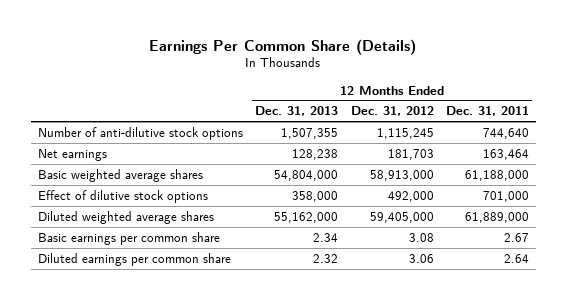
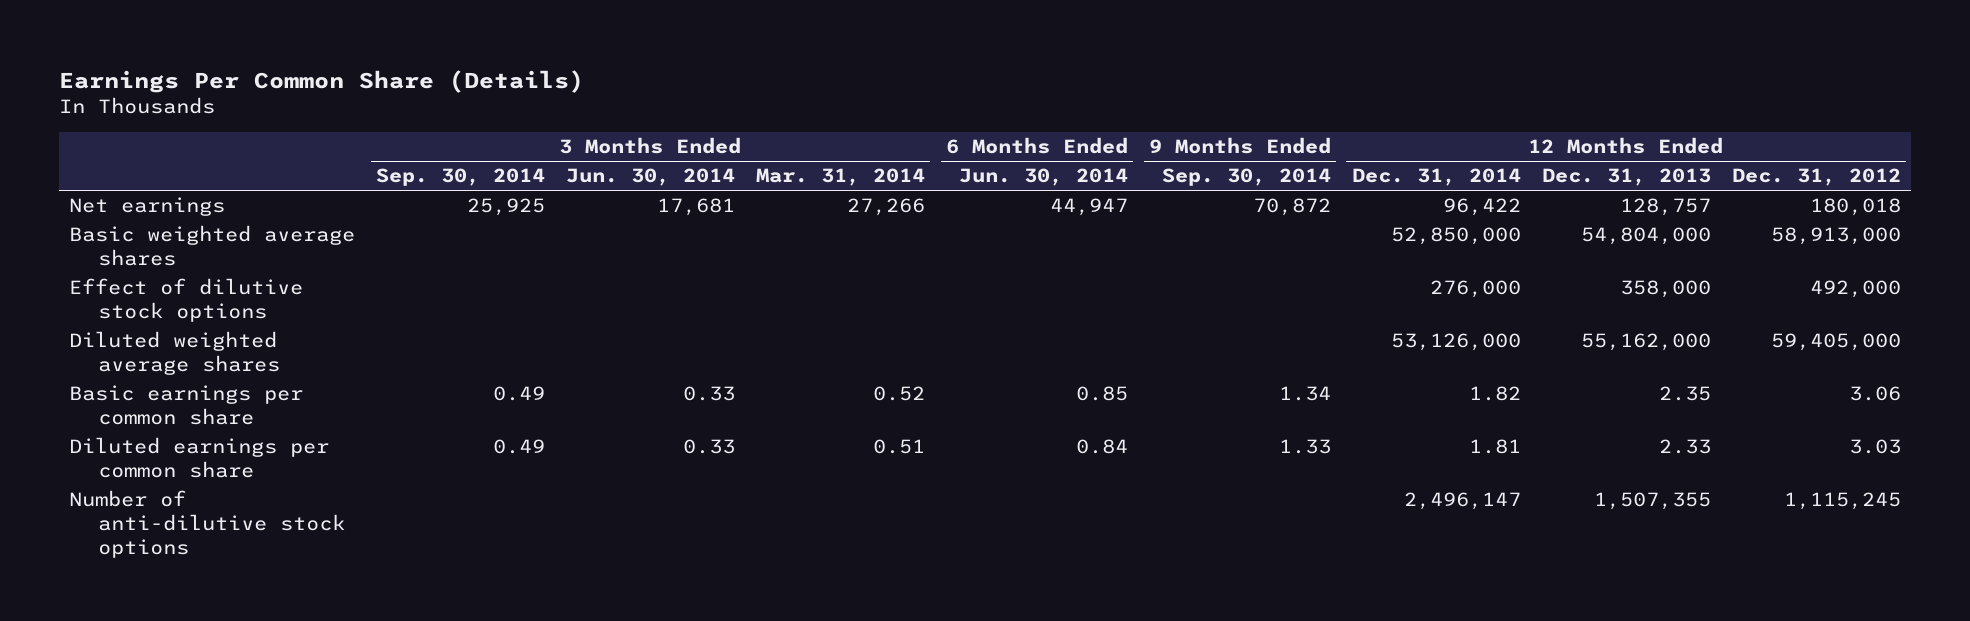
- | 12 Months Ended Dec. 31, 2013 | 12 Months Ended Dec. 31, 2012 | 12 Months Ended Dec. 31, 2011
+ | 3 Months Ended Sep. 30, 2014 | 3 Months Ended Jun. 30, 2014 | 3 Months Ended Mar. 31, 2014 | 6 Months Ended Jun. 30, 2014 | 9 Months Ended Sep. 30, 2014 | 12 Months Ended Dec. 31, 2014 | 12 Months Ended Dec. 31, 2013 | 12 Months Ended Dec. 31, 2012
- Net earnings | 128,238 | 181,703 | 163,464
+ Net earnings | 25,925 | 17,681 | 27,266 | 44,947 | 70,872 | 96,422 | 128,757 | 180,018
- Basic earnings per common share | 2.34 | 3.08 | 2.67
- Diluted earnings per common share | 2.32 | 3.06 | 2.64
+ Basic earnings per common share | 0.49 | 0.33 | 0.52 | 0.85 | 1.34 | 1.82 | 2.35 | 3.06
+ Diluted earnings per common share | 0.49 | 0.33 | 0.51 | 0.84 | 1.33 | 1.81 | 2.33 | 3.03
moved down: Number of anti-dilutive stock options | | | | | | 2,496,147 | 1,507,355 | 1,115,245

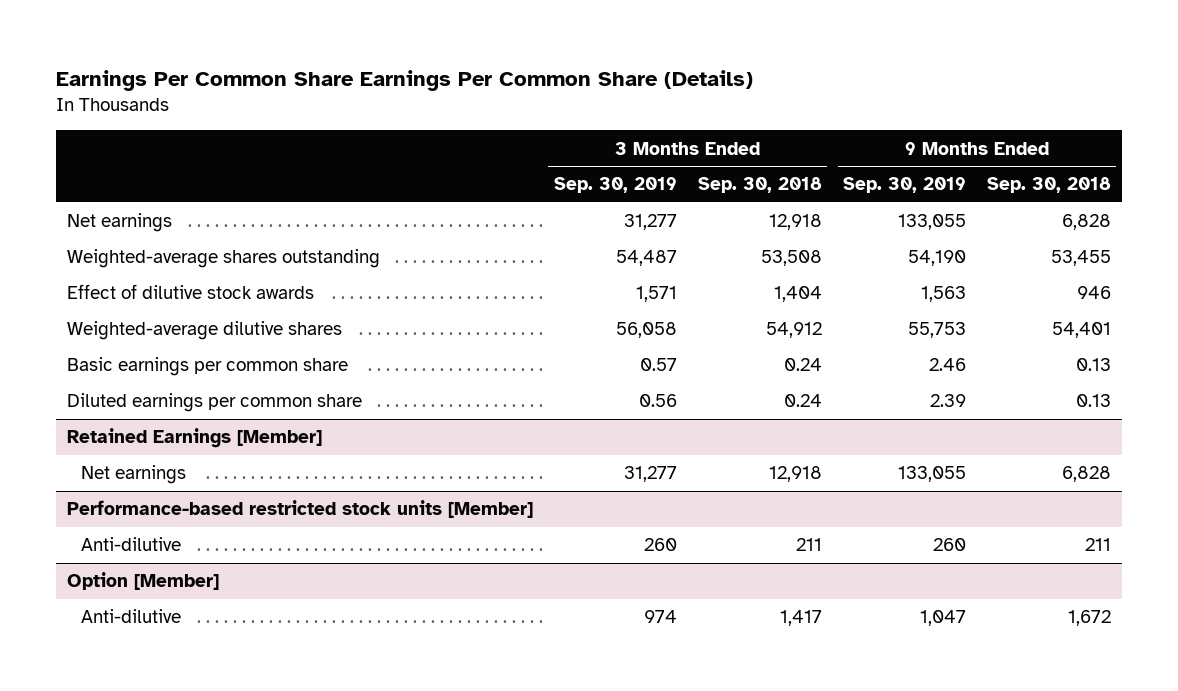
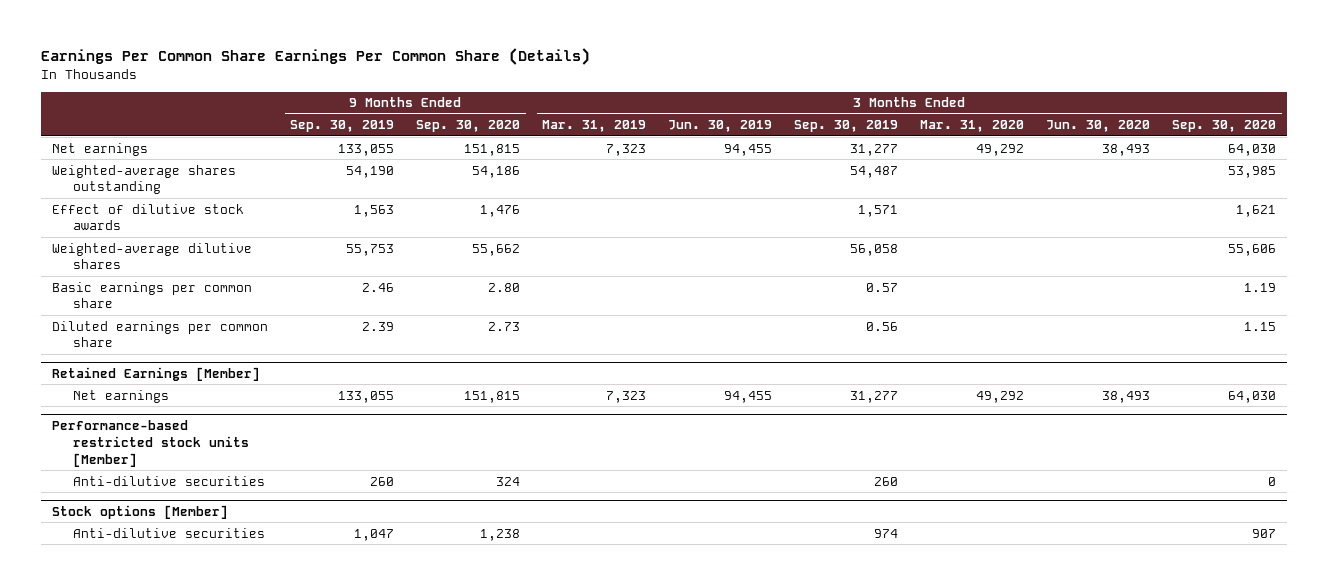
- | 3 Months Ended Sep. 30, 2019 | 3 Months Ended Sep. 30, 2018 | 9 Months Ended Sep. 30, 2019 | 9 Months Ended Sep. 30, 2018
+ | 9 Months Ended Sep. 30, 2019 | 9 Months Ended Sep. 30, 2020 | 3 Months Ended Mar. 31, 2019 | 3 Months Ended Jun. 30, 2019 | 3 Months Ended Sep. 30, 2019 | 3 Months Ended Mar. 31, 2020 | 3 Months Ended Jun. 30, 2020 | 3 Months Ended Sep. 30, 2020
@ Performance-based restricted stock units [Member]
- Anti-dilutive | 260 | 211 | 260 | 211
- Option [Member]
- Anti-dilutive | 974 | 1,417 | 1,047 | 1,672
@ Performance-based restricted stock units [Member]
+ Anti-dilutive securities | 260 | 324 | | | 260 | | | 0
+ Stock options [Member]
+ Anti-dilutive securities | 1,047 | 1,238 | | | 974 | | | 907

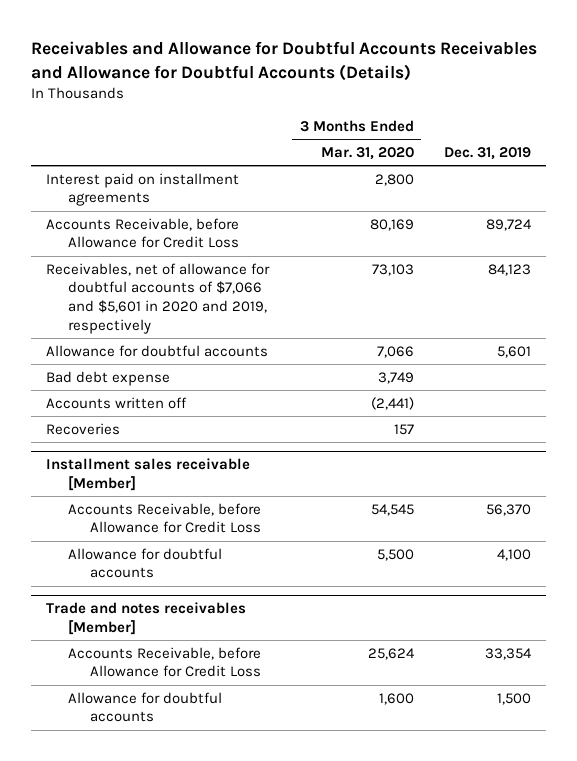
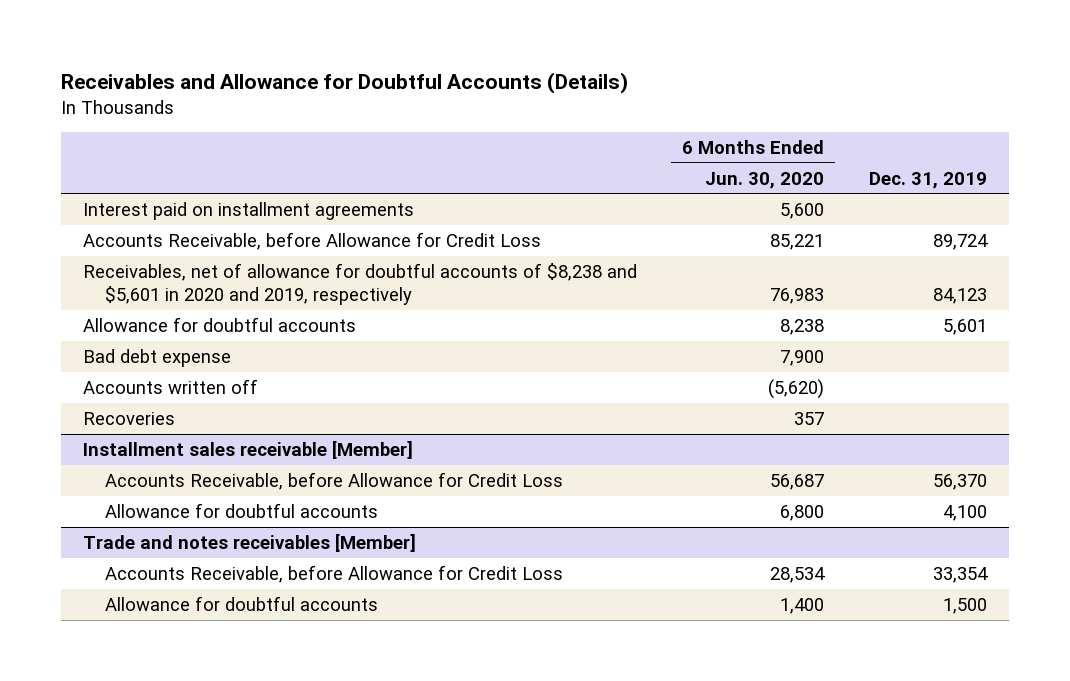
- Receivables and Allowance for Doubtful Accounts Receivables and Allowance for Doubtful Accounts (Details)
+ Receivables and Allowance for Doubtful Accounts (Details)
- | 3 Months Ended Mar. 31, 2020 | Dec. 31, 2019
+ | 6 Months Ended Jun. 30, 2020 | Dec. 31, 2019
- Receivables, net of allowance for doubtful accounts of $7,066 and $5,601 in 2020 and 2019, respectively | 73,103 | 84,123
+ Receivables, net of allowance for doubtful accounts of $8,238 and $5,601 in 2020 and 2019, respectively | 76,983 | 84,123

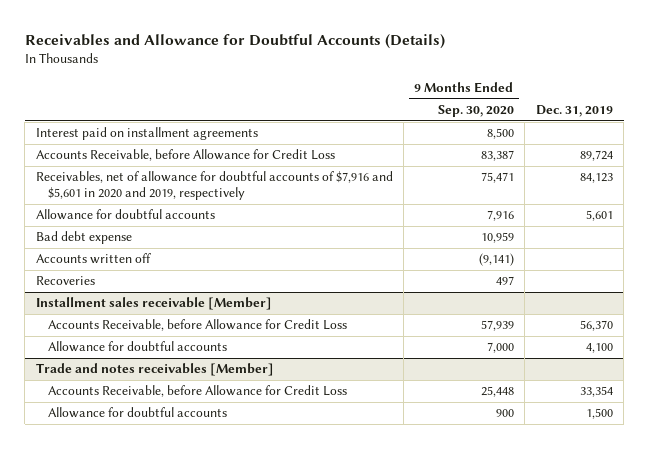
- | 6 Months Ended Jun. 30, 2020 | Dec. 31, 2019
+ | 9 Months Ended Sep. 30, 2020 | Dec. 31, 2019
- Receivables, net of allowance for doubtful accounts of $8,238 and $5,601 in 2020 and 2019, respectively | 76,983 | 84,123
+ Receivables, net of allowance for doubtful accounts of $7,916 and $5,601 in 2020 and 2019, respectively | 75,471 | 84,123

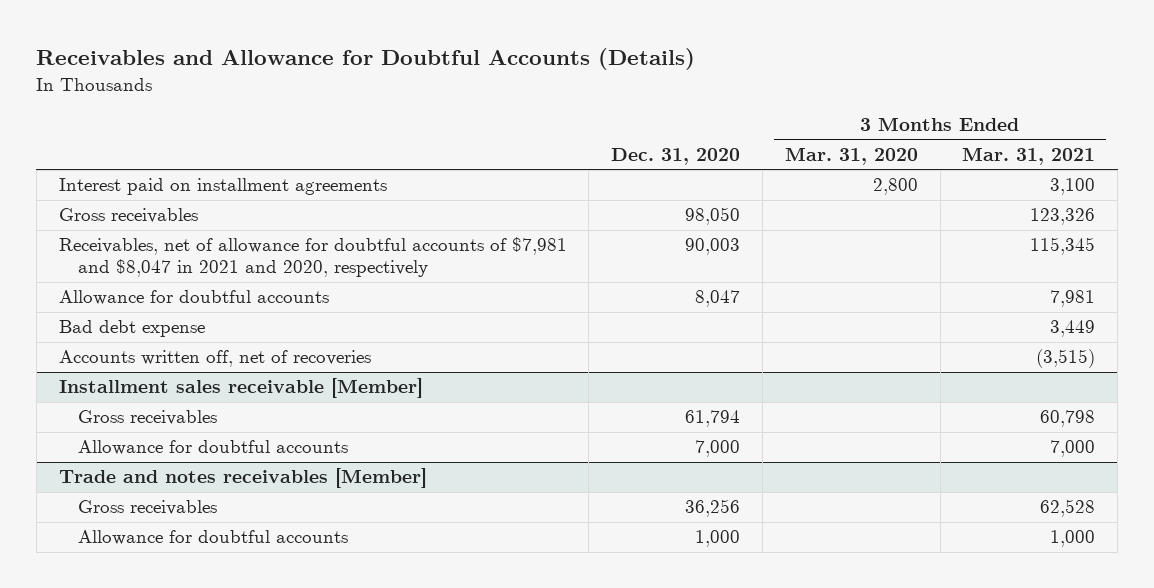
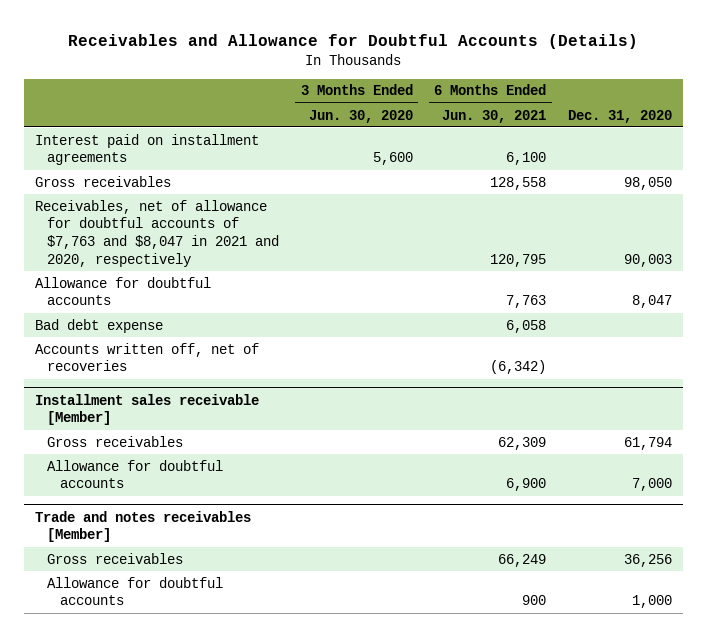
- | Dec. 31, 2020 | 3 Months Ended Mar. 31, 2020 | 3 Months Ended Mar. 31, 2021
+ | 3 Months Ended Jun. 30, 2020 | 6 Months Ended Jun. 30, 2021 | Dec. 31, 2020
- Receivables, net of allowance for doubtful accounts of $7,981 and $8,047 in 2021 and 2020, respectively | 90,003 | | 115,345
+ Receivables, net of allowance for doubtful accounts of $7,763 and $8,047 in 2021 and 2020, respectively | | 120,795 | 90,003

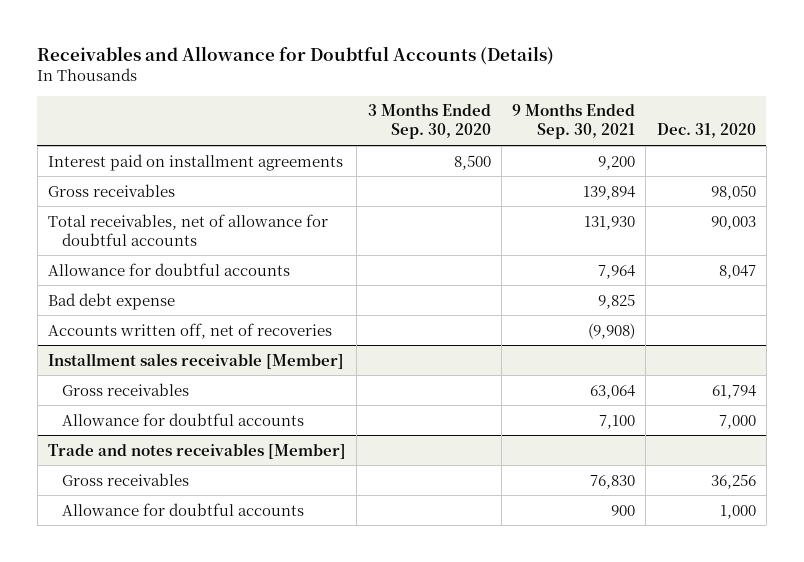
- | 3 Months Ended Jun. 30, 2020 | 6 Months Ended Jun. 30, 2021 | Dec. 31, 2020
+ | 3 Months Ended Sep. 30, 2020 | 9 Months Ended Sep. 30, 2021 | Dec. 31, 2020
- Receivables, net of allowance for doubtful accounts of $7,763 and $8,047 in 2021 and 2020, respectively | | 120,795 | 90,003
+ Total receivables, net of allowance for doubtful accounts | | 131,930 | 90,003

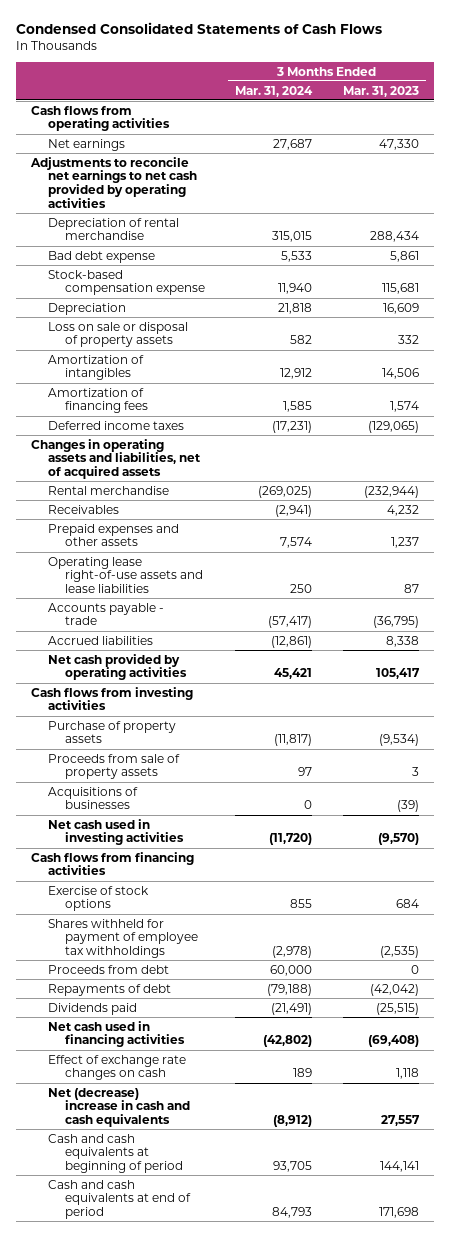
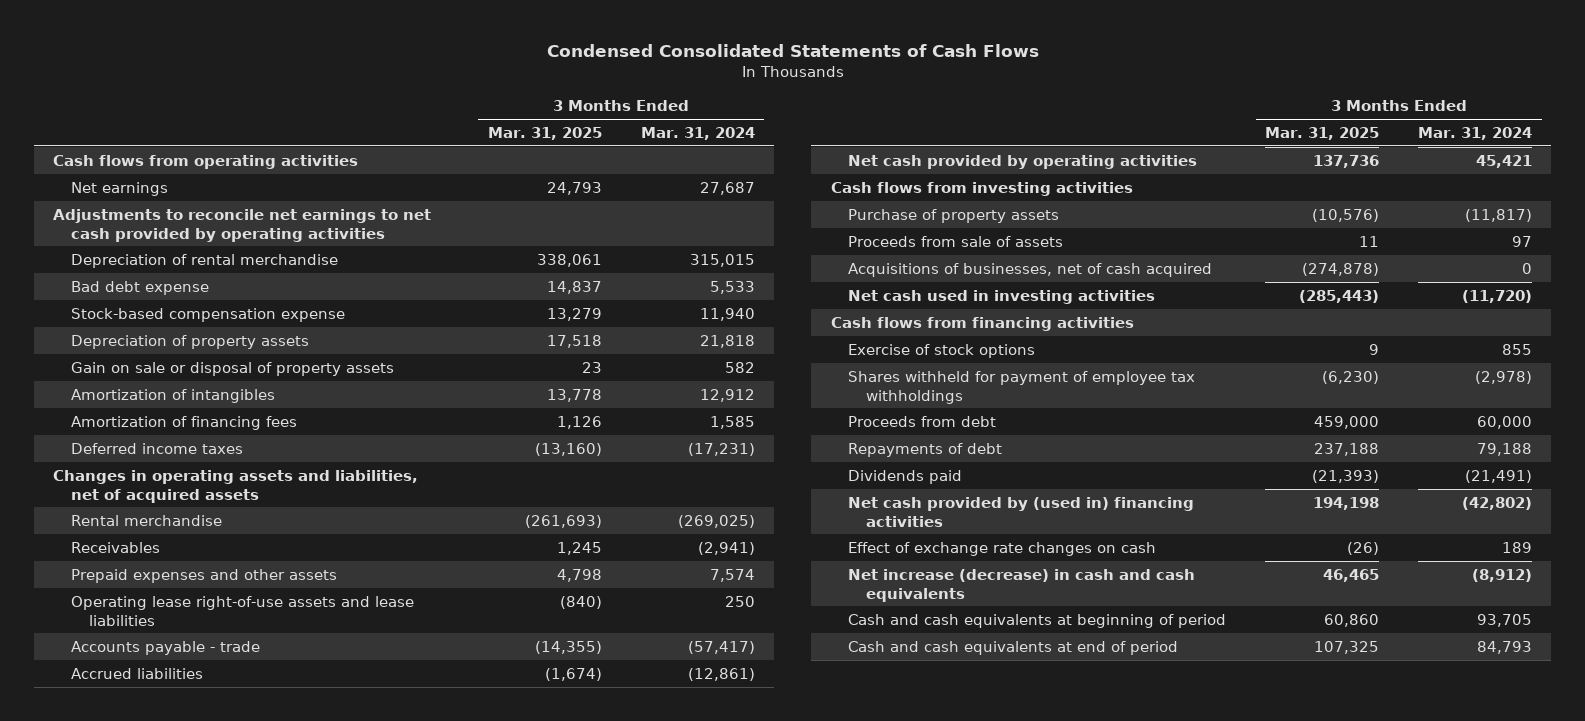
- | 3 Months Ended Mar. 31, 2024 | 3 Months Ended Mar. 31, 2023
+ | 3 Months Ended Mar. 31, 2025 | 3 Months Ended Mar. 31, 2024
- Depreciation | 21,818 | 16,609
- Loss on sale or disposal of property assets | 582 | 332
+ Depreciation of property assets | 17,518 | 21,818
+ Gain on sale or disposal of property assets | 23 | 582
- Proceeds from sale of property assets | 97 | 3
- Acquisitions of businesses | 0 | (39)
+ Proceeds from sale of assets | 11 | 97
+ Acquisitions of businesses, net of cash acquired | (274,878) | 0
- Repayments of debt | (79,188) | (42,042)
+ Repayments of debt | 237,188 | 79,188
- Net cash used in financing activities | (42,802) | (69,408)
+ Net cash provided by (used in) financing activities | 194,198 | (42,802)
- Net (decrease) increase in cash and cash equivalents | (8,912) | 27,557
+ Net increase (decrease) in cash and cash equivalents | 46,465 | (8,912)

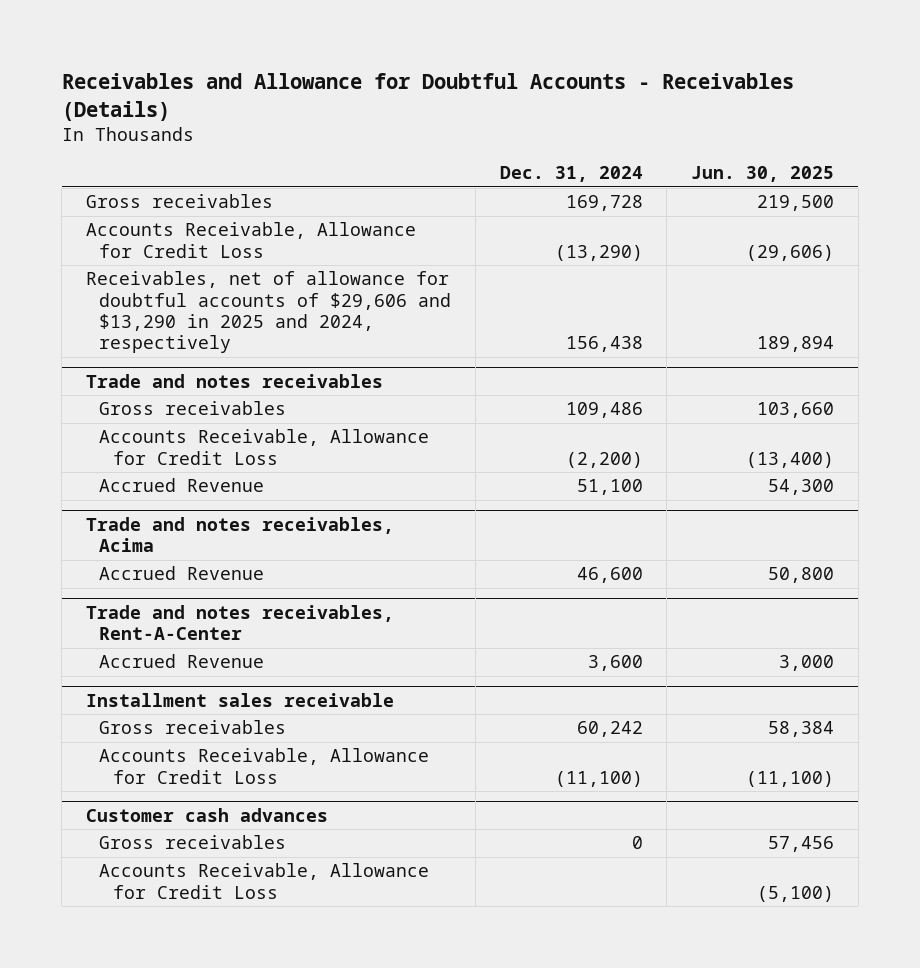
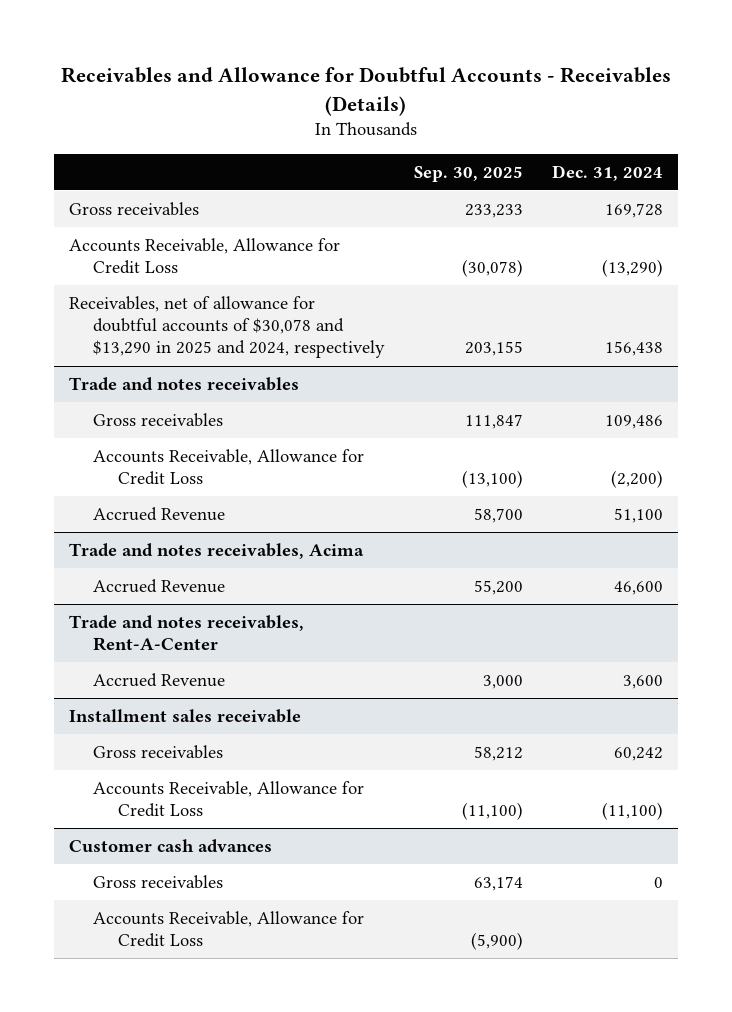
- | Dec. 31, 2024 | Jun. 30, 2025
+ | Sep. 30, 2025 | Dec. 31, 2024
- Receivables, net of allowance for doubtful accounts of $29,606 and $13,290 in 2025 and 2024, respectively | 156,438 | 189,894
+ Receivables, net of allowance for doubtful accounts of $30,078 and $13,290 in 2025 and 2024, respectively | 203,155 | 156,438

